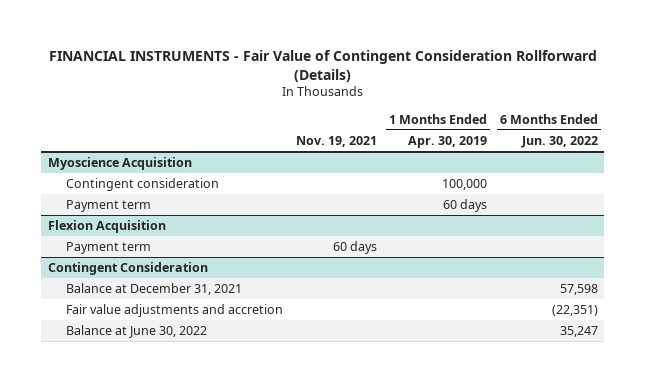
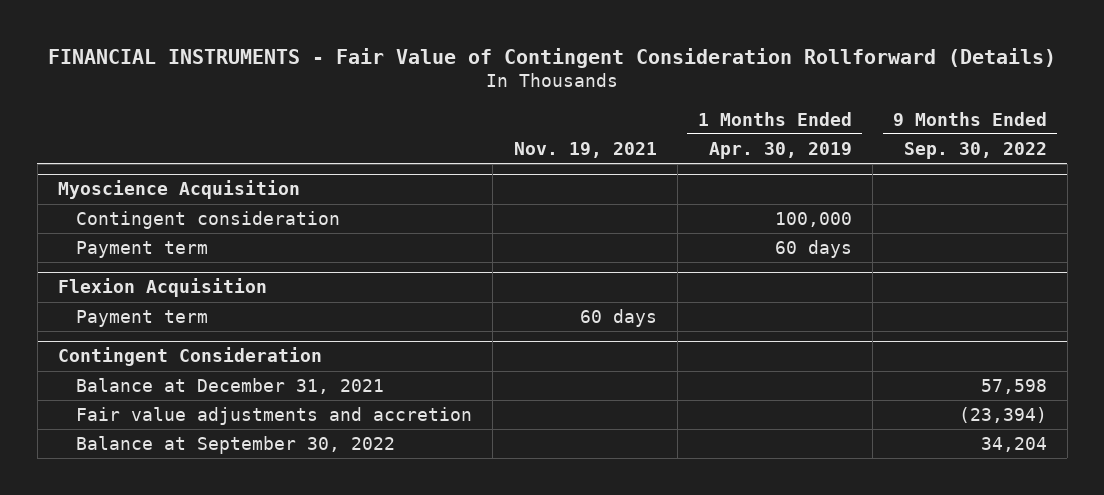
- | Nov. 19, 2021 | 1 Months Ended Apr. 30, 2019 | 6 Months Ended Jun. 30, 2022
+ | Nov. 19, 2021 | 1 Months Ended Apr. 30, 2019 | 9 Months Ended Sep. 30, 2022
@ Contingent Consideration
- Balance at June 30, 2022 | | | 35,247
+ Balance at September 30, 2022 | | | 34,204

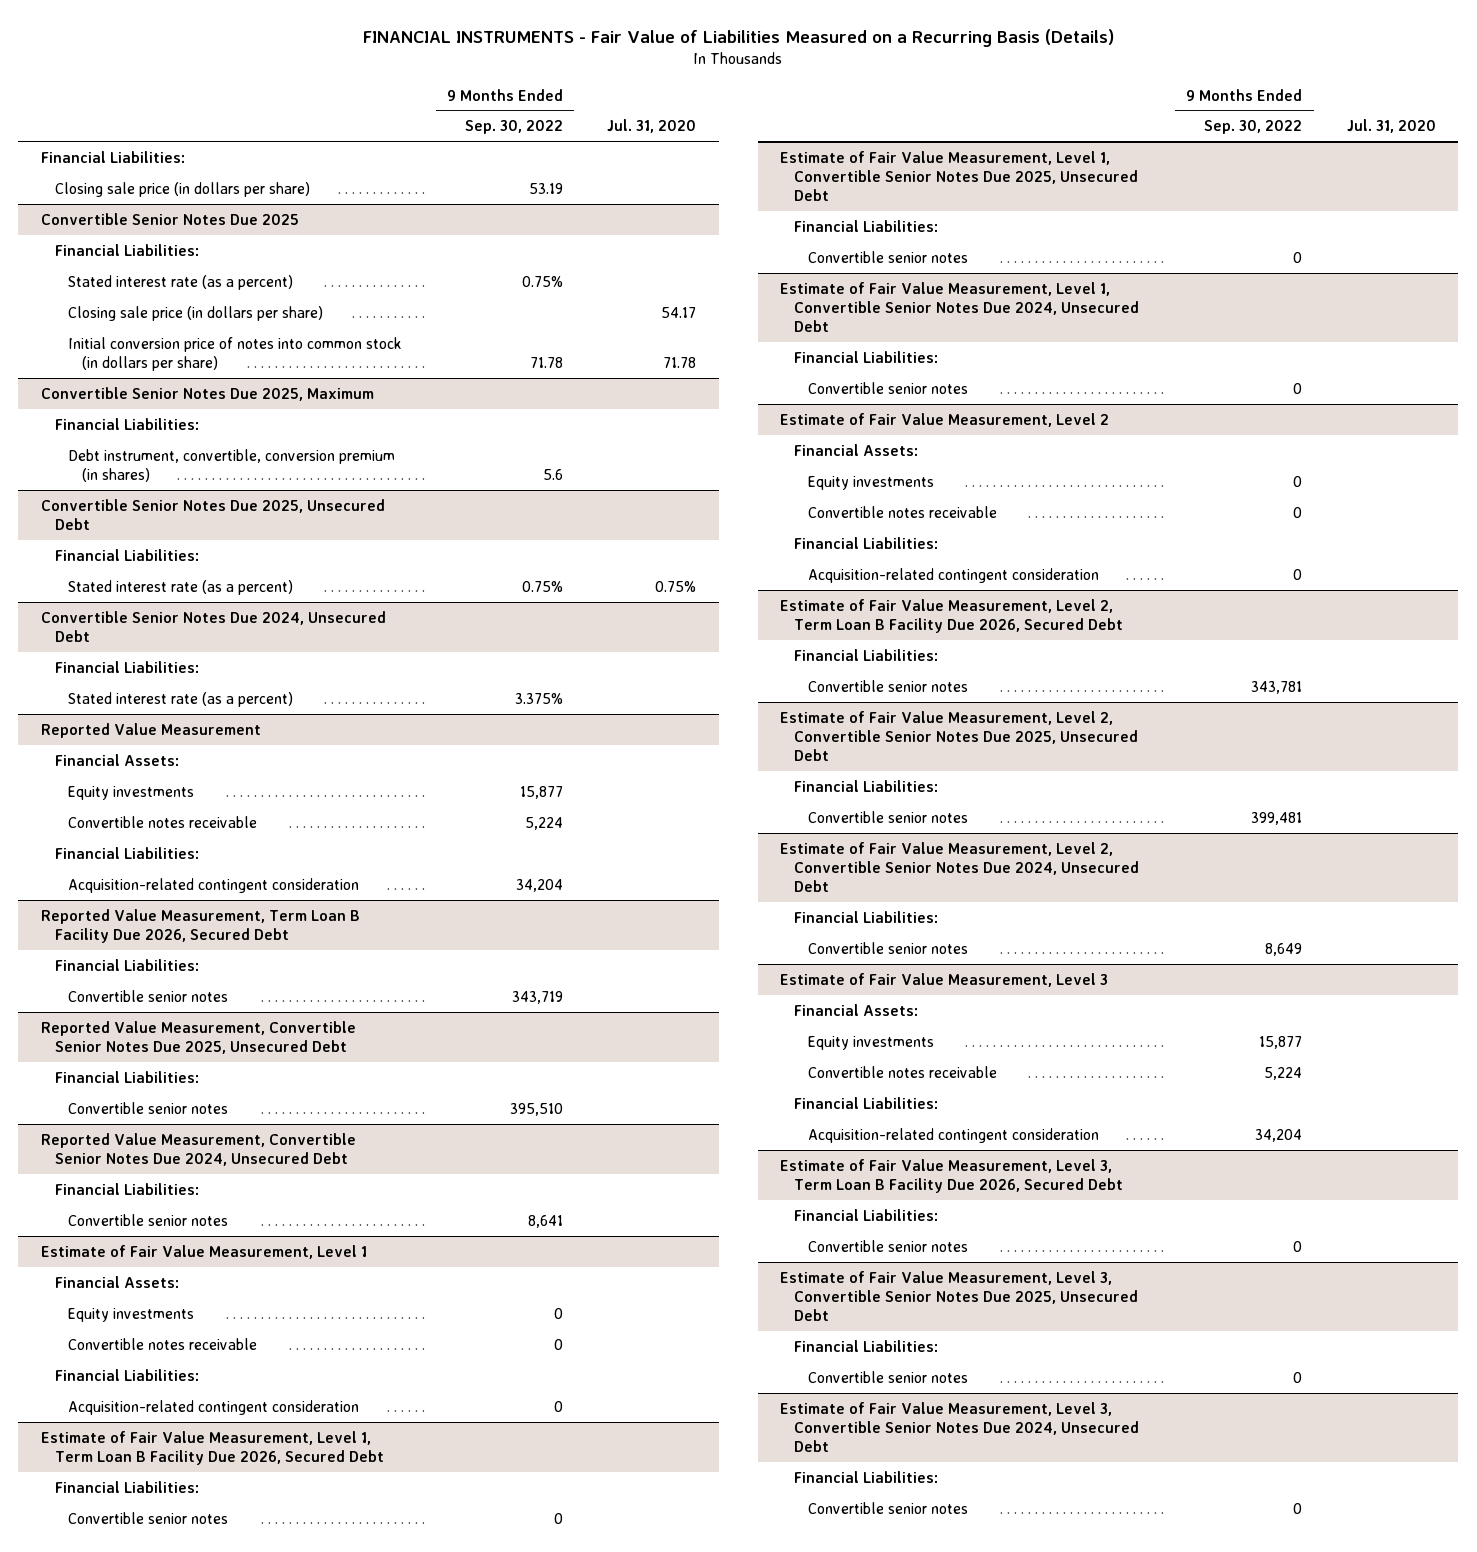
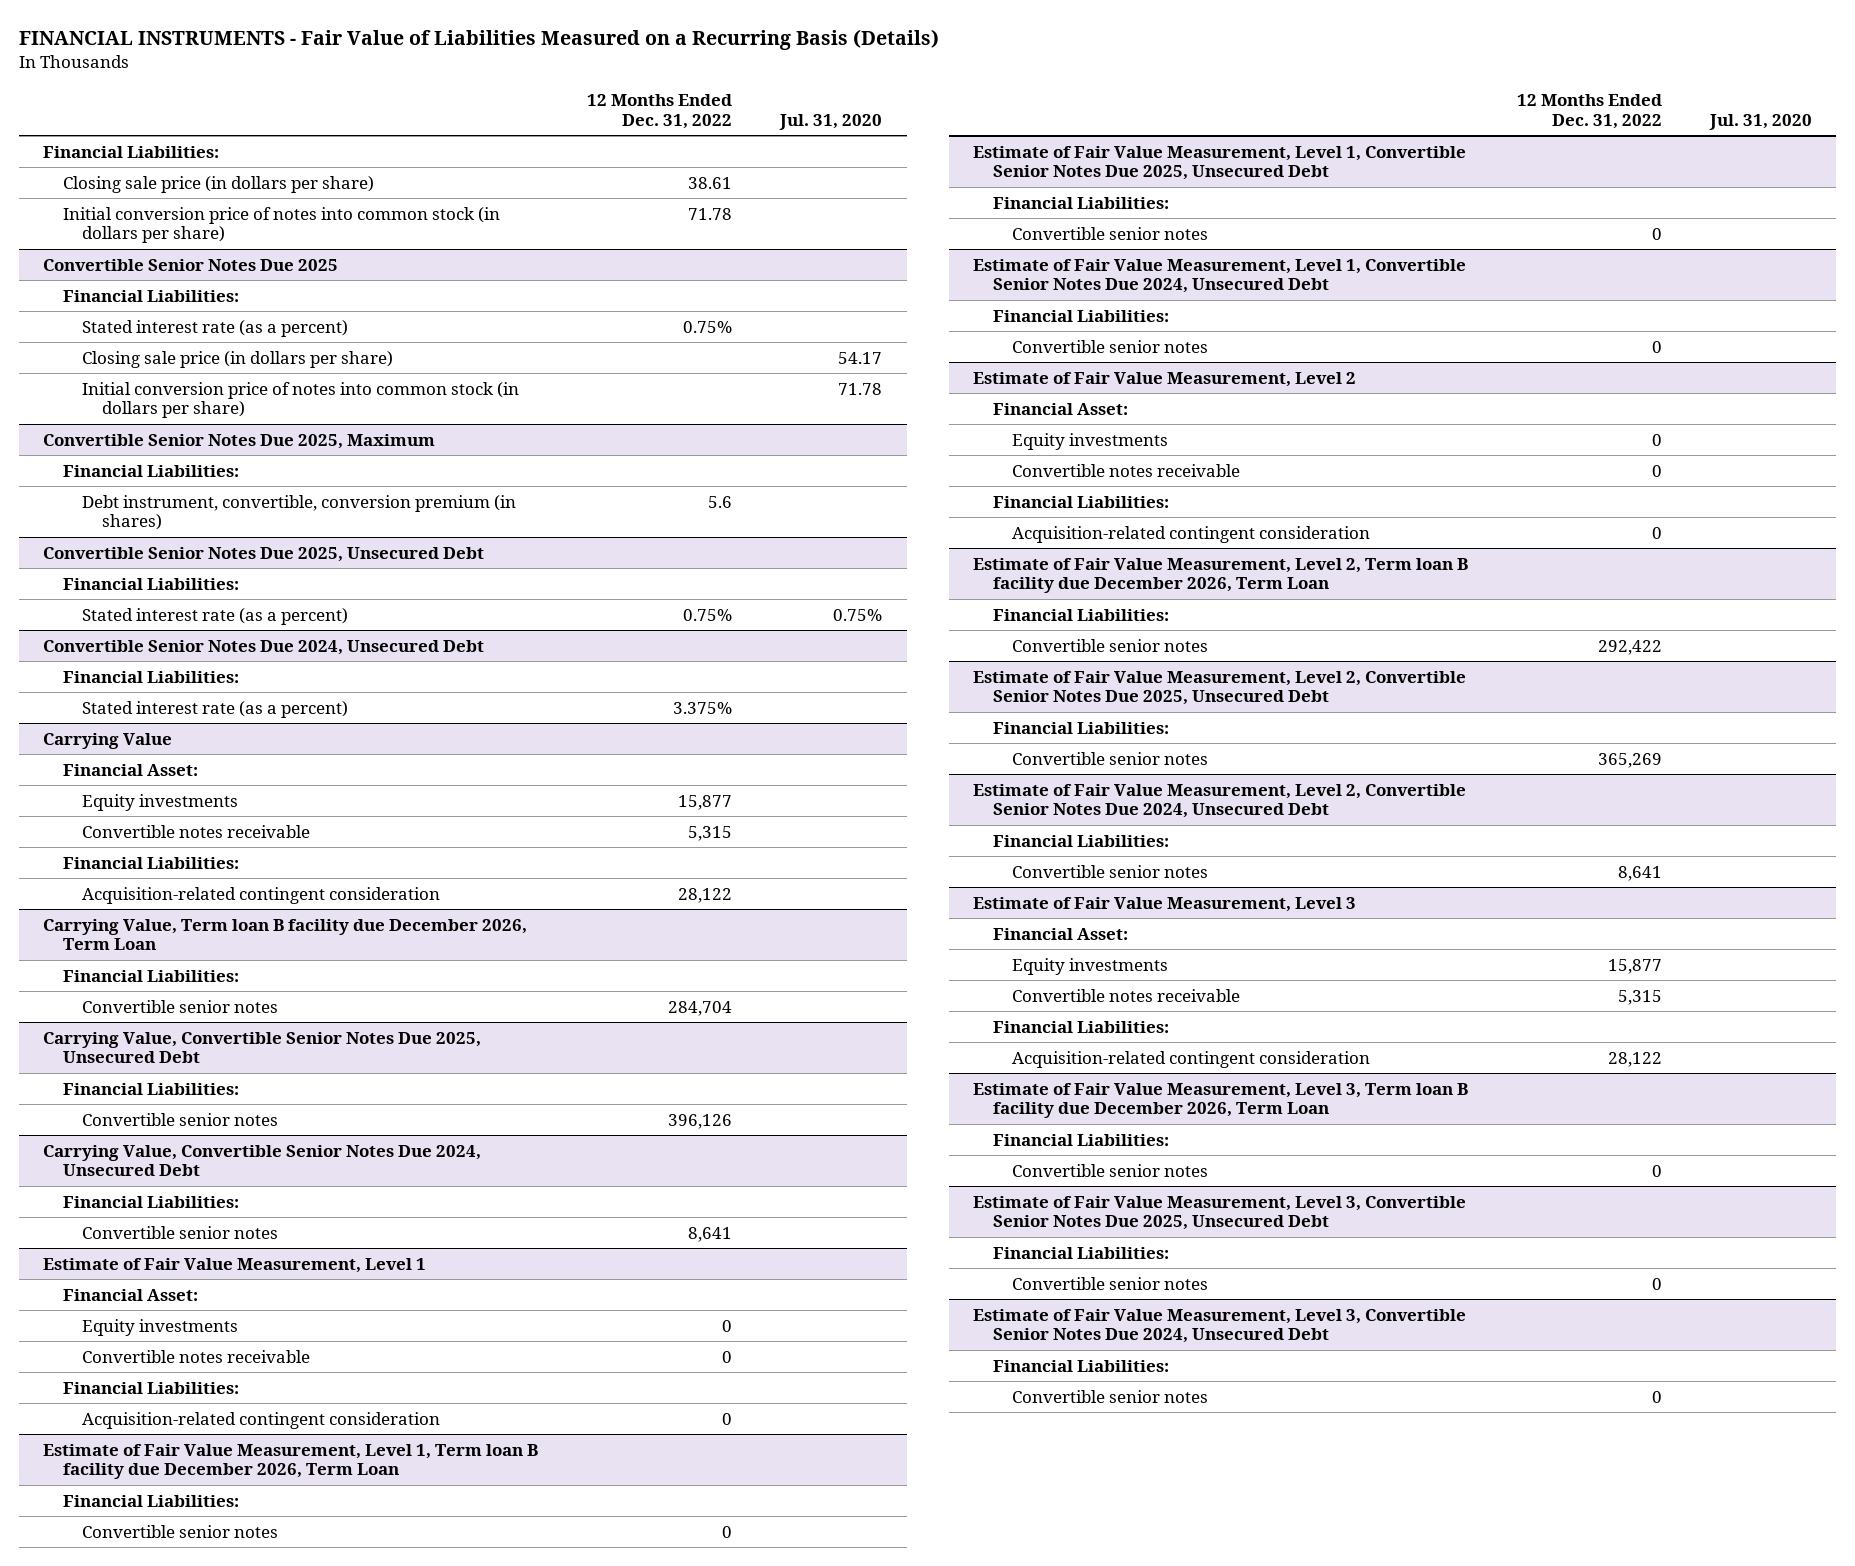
- | 9 Months Ended Sep. 30, 2022 | Jul. 31, 2020
+ | 12 Months Ended Dec. 31, 2022 | Jul. 31, 2020
+ Initial conversion price of notes into common stock (in dollars per share) | 71.78 |
- Reported Value Measurement
- Financial Assets:
+ Carrying Value
+ Financial Asset:
- Reported Value Measurement, Term Loan B Facility Due 2026, Secured Debt
+ Carrying Value, Term loan B facility due December 2026, Term Loan
- Reported Value Measurement, Convertible Senior Notes Due 2025, Unsecured Debt
+ Carrying Value, Convertible Senior Notes Due 2025, Unsecured Debt
- Reported Value Measurement, Convertible Senior Notes Due 2024, Unsecured Debt
+ Carrying Value, Convertible Senior Notes Due 2024, Unsecured Debt
@ Estimate of Fair Value Measurement, Level 1
- Financial Assets:
+ Financial Asset:
- Estimate of Fair Value Measurement, Level 1, Term Loan B Facility Due 2026, Secured Debt
+ Estimate of Fair Value Measurement, Level 1, Term loan B facility due December 2026, Term Loan
@ Estimate of Fair Value Measurement, Level 2
- Financial Assets:
+ Financial Asset:
- Estimate of Fair Value Measurement, Level 2, Term Loan B Facility Due 2026, Secured Debt
+ Estimate of Fair Value Measurement, Level 2, Term loan B facility due December 2026, Term Loan
@ Estimate of Fair Value Measurement, Level 3
- Financial Assets:
+ Financial Asset:
- Estimate of Fair Value Measurement, Level 3, Term Loan B Facility Due 2026, Secured Debt
+ Estimate of Fair Value Measurement, Level 3, Term loan B facility due December 2026, Term Loan

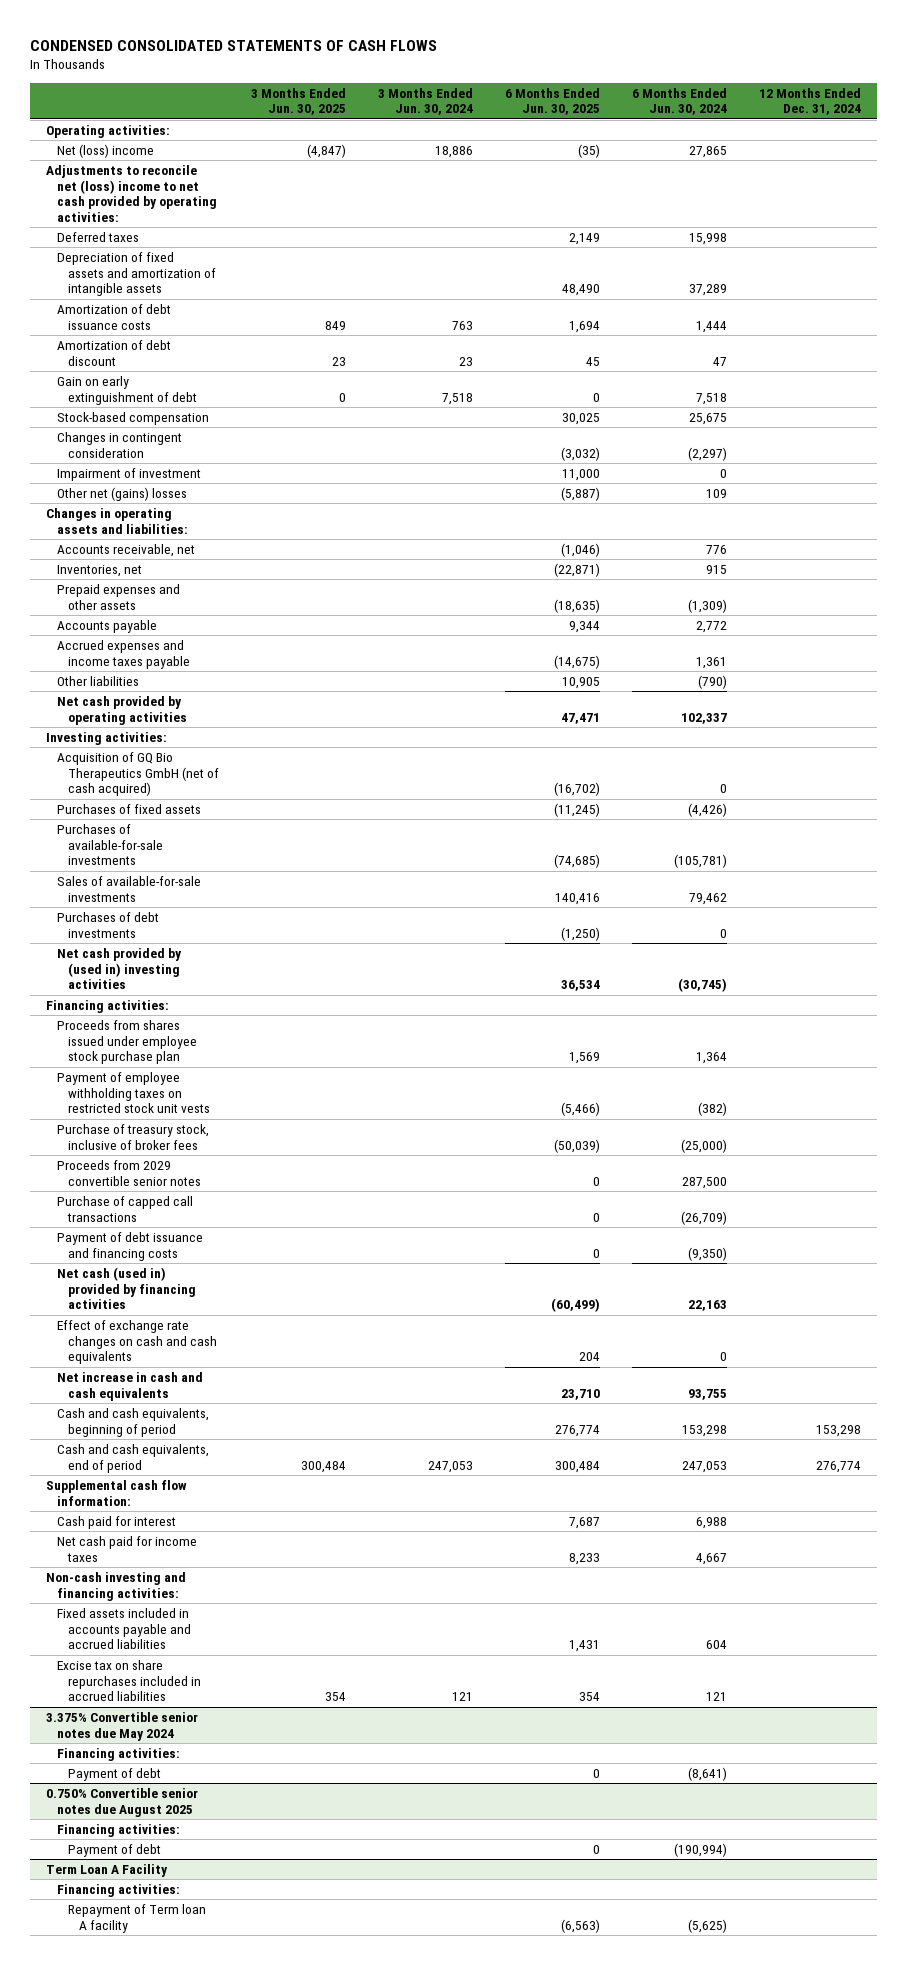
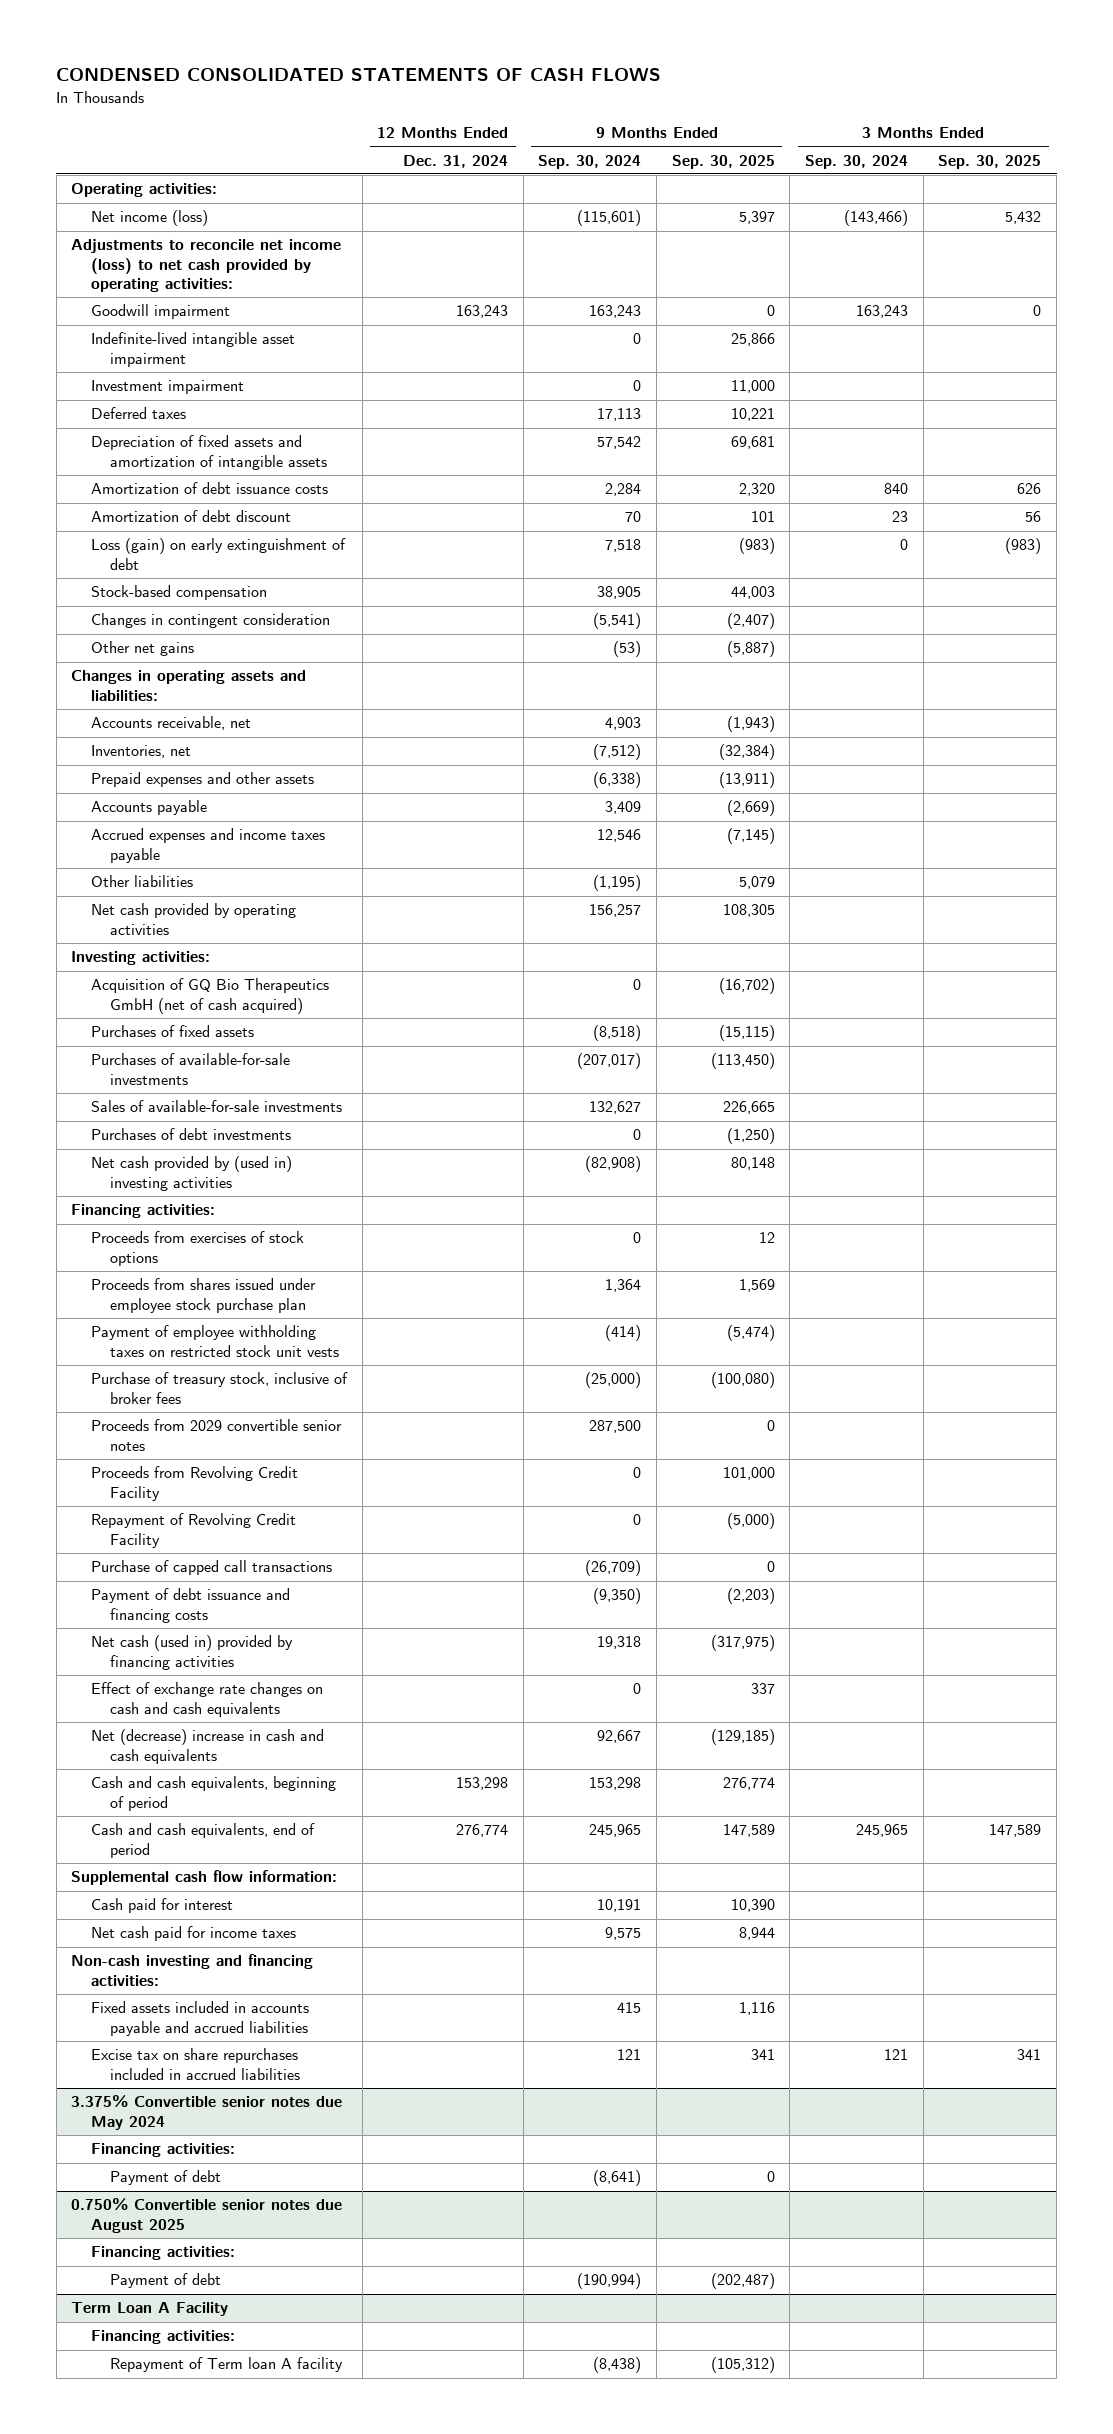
- | 3 Months Ended Jun. 30, 2025 | 3 Months Ended Jun. 30, 2024 | 6 Months Ended Jun. 30, 2025 | 6 Months Ended Jun. 30, 2024 | 12 Months Ended Dec. 31, 2024
+ | 12 Months Ended Dec. 31, 2024 | 9 Months Ended Sep. 30, 2024 | 9 Months Ended Sep. 30, 2025 | 3 Months Ended Sep. 30, 2024 | 3 Months Ended Sep. 30, 2025
- Net (loss) income | (4,847) | 18,886 | (35) | 27,865 |
- Adjustments to reconcile net (loss) income to net cash provided by operating activities:
+ Net income (loss) | | (115,601) | 5,397 | (143,466) | 5,432
+ Adjustments to reconcile net income (loss) to net cash provided by operating activities:
+ Goodwill impairment | 163,243 | 163,243 | 0 | 163,243 | 0
+ Indefinite-lived intangible asset impairment | | 0 | 25,866 | |
+ Investment impairment | | 0 | 11,000 | |
- Gain on early extinguishment of debt | 0 | 7,518 | 0 | 7,518 |
+ Loss (gain) on early extinguishment of debt | | 7,518 | (983) | 0 | (983)
- Impairment of investment | | | 11,000 | 0 |
- Other net (gains) losses | | | (5,887) | 109 |
+ Other net gains | | (53) | (5,887) | |
+ Proceeds from exercises of stock options | | 0 | 12 | |
+ Proceeds from Revolving Credit Facility | | 0 | 101,000 | |
+ Repayment of Revolving Credit Facility | | 0 | (5,000) | |
- Net increase in cash and cash equivalents | | | 23,710 | 93,755 |
+ Net (decrease) increase in cash and cash equivalents | | 92,667 | (129,185) | |

